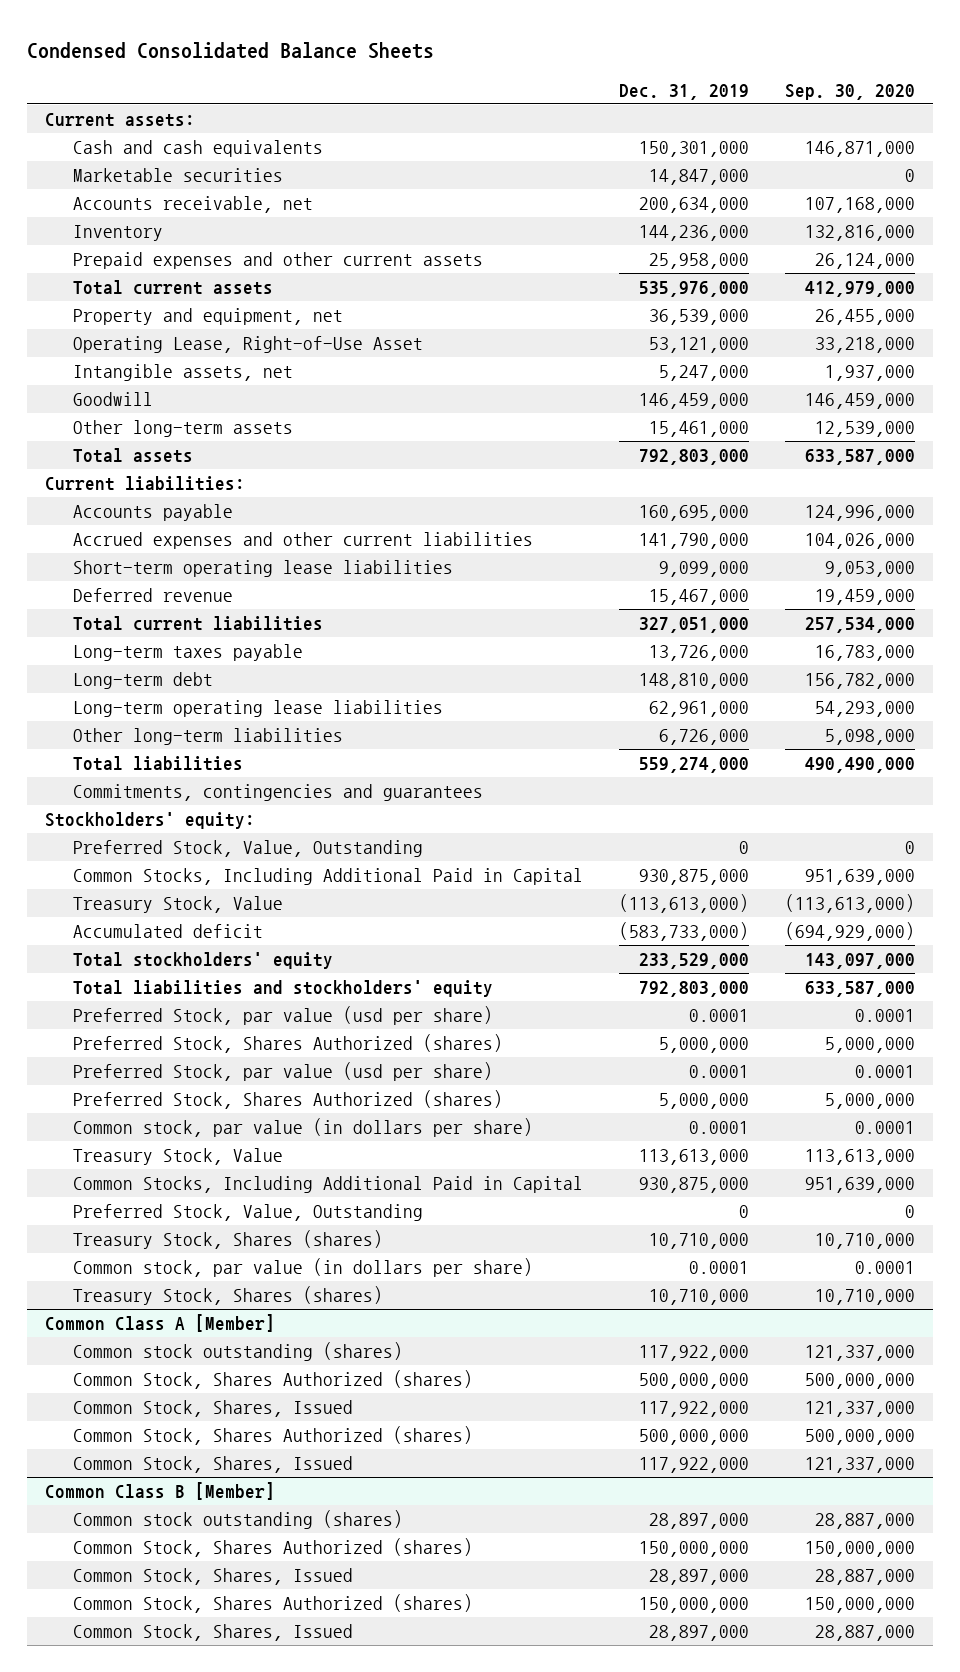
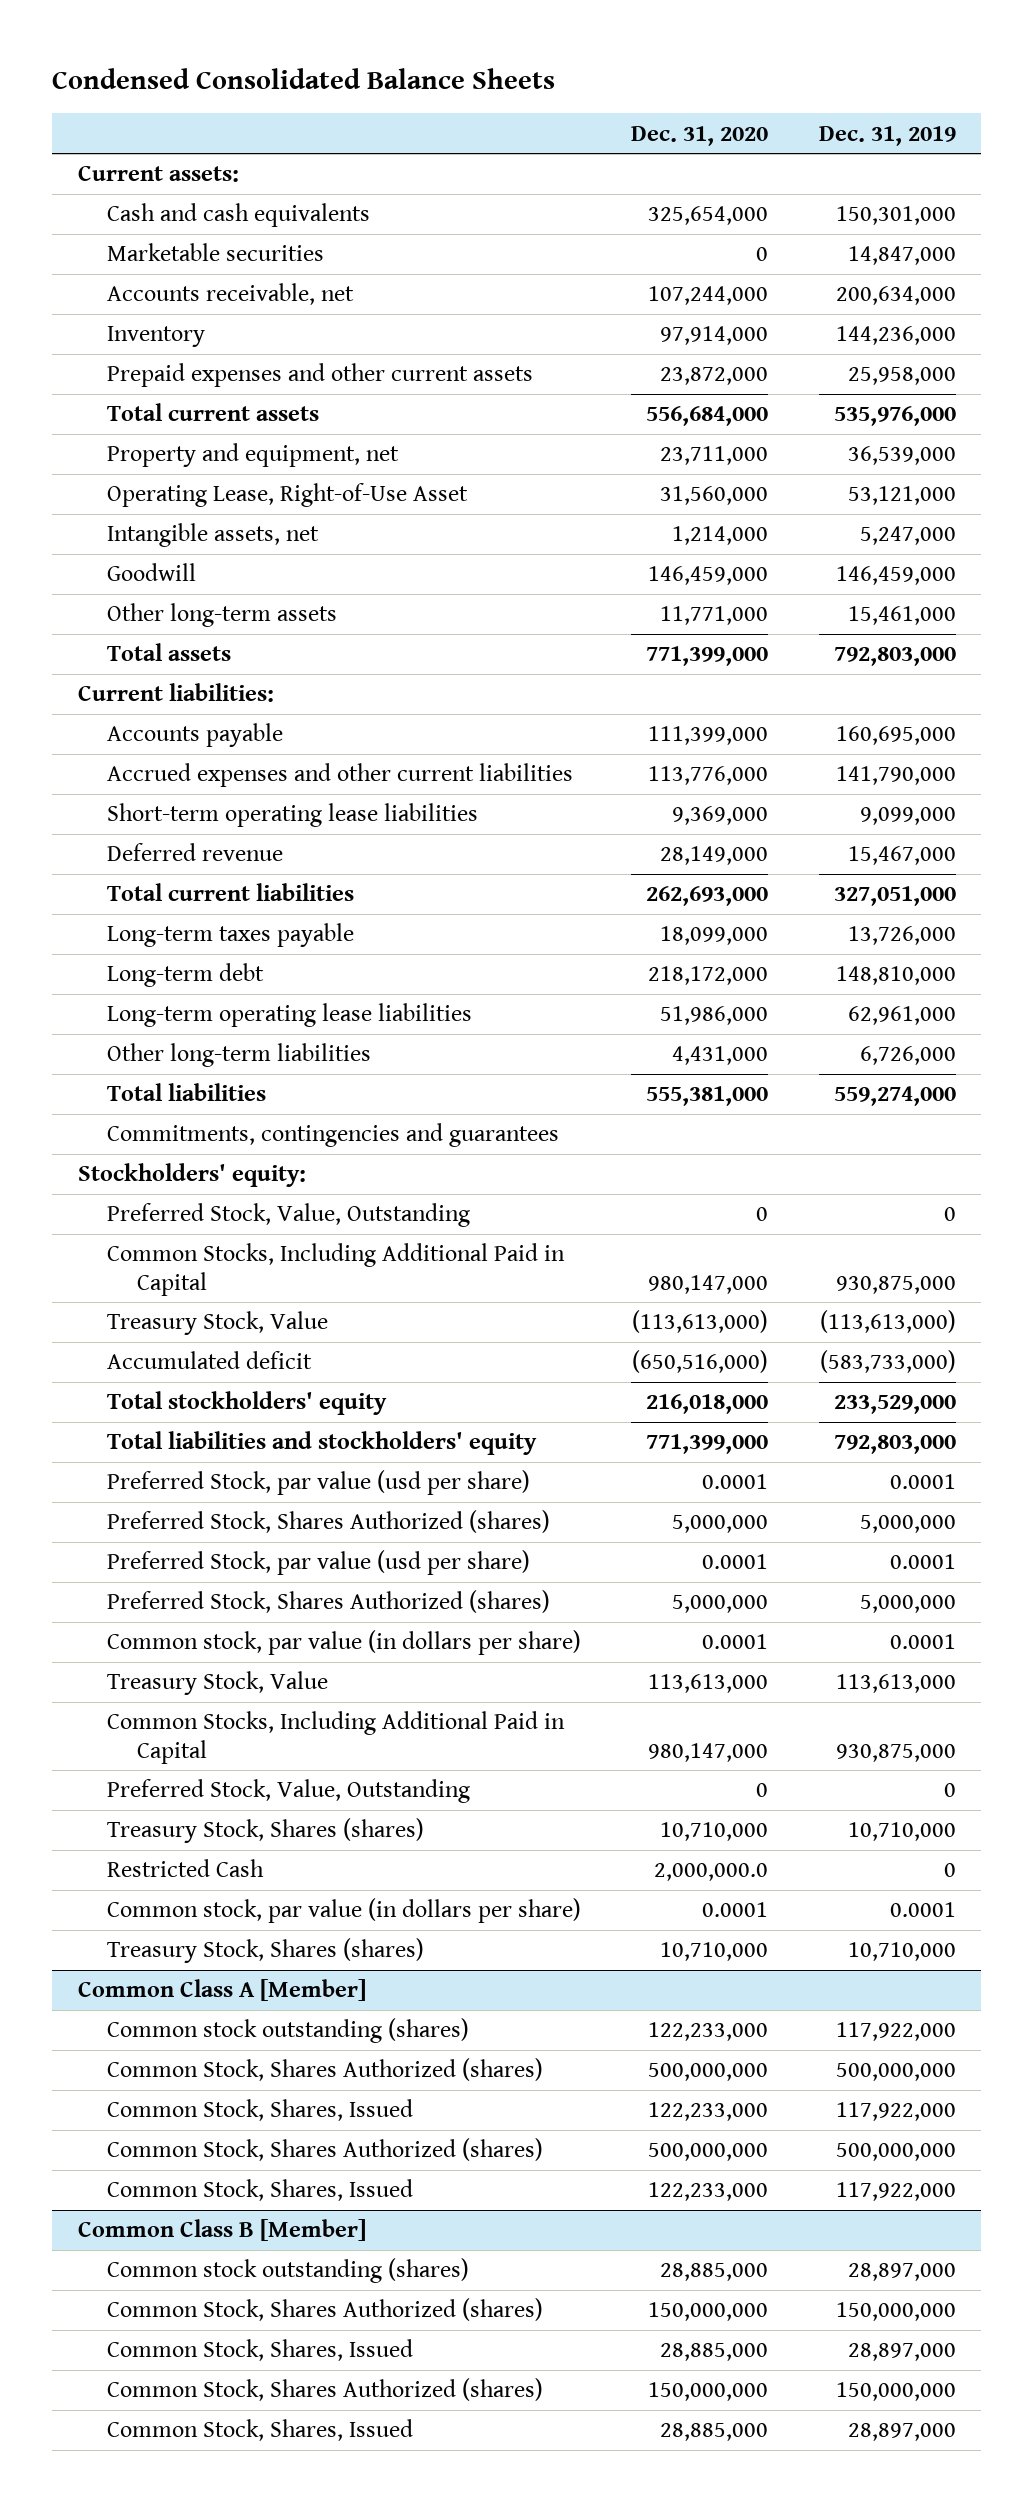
- | Dec. 31, 2019 | Sep. 30, 2020
+ | Dec. 31, 2020 | Dec. 31, 2019
+ Restricted Cash | 2,000,000.0 | 0

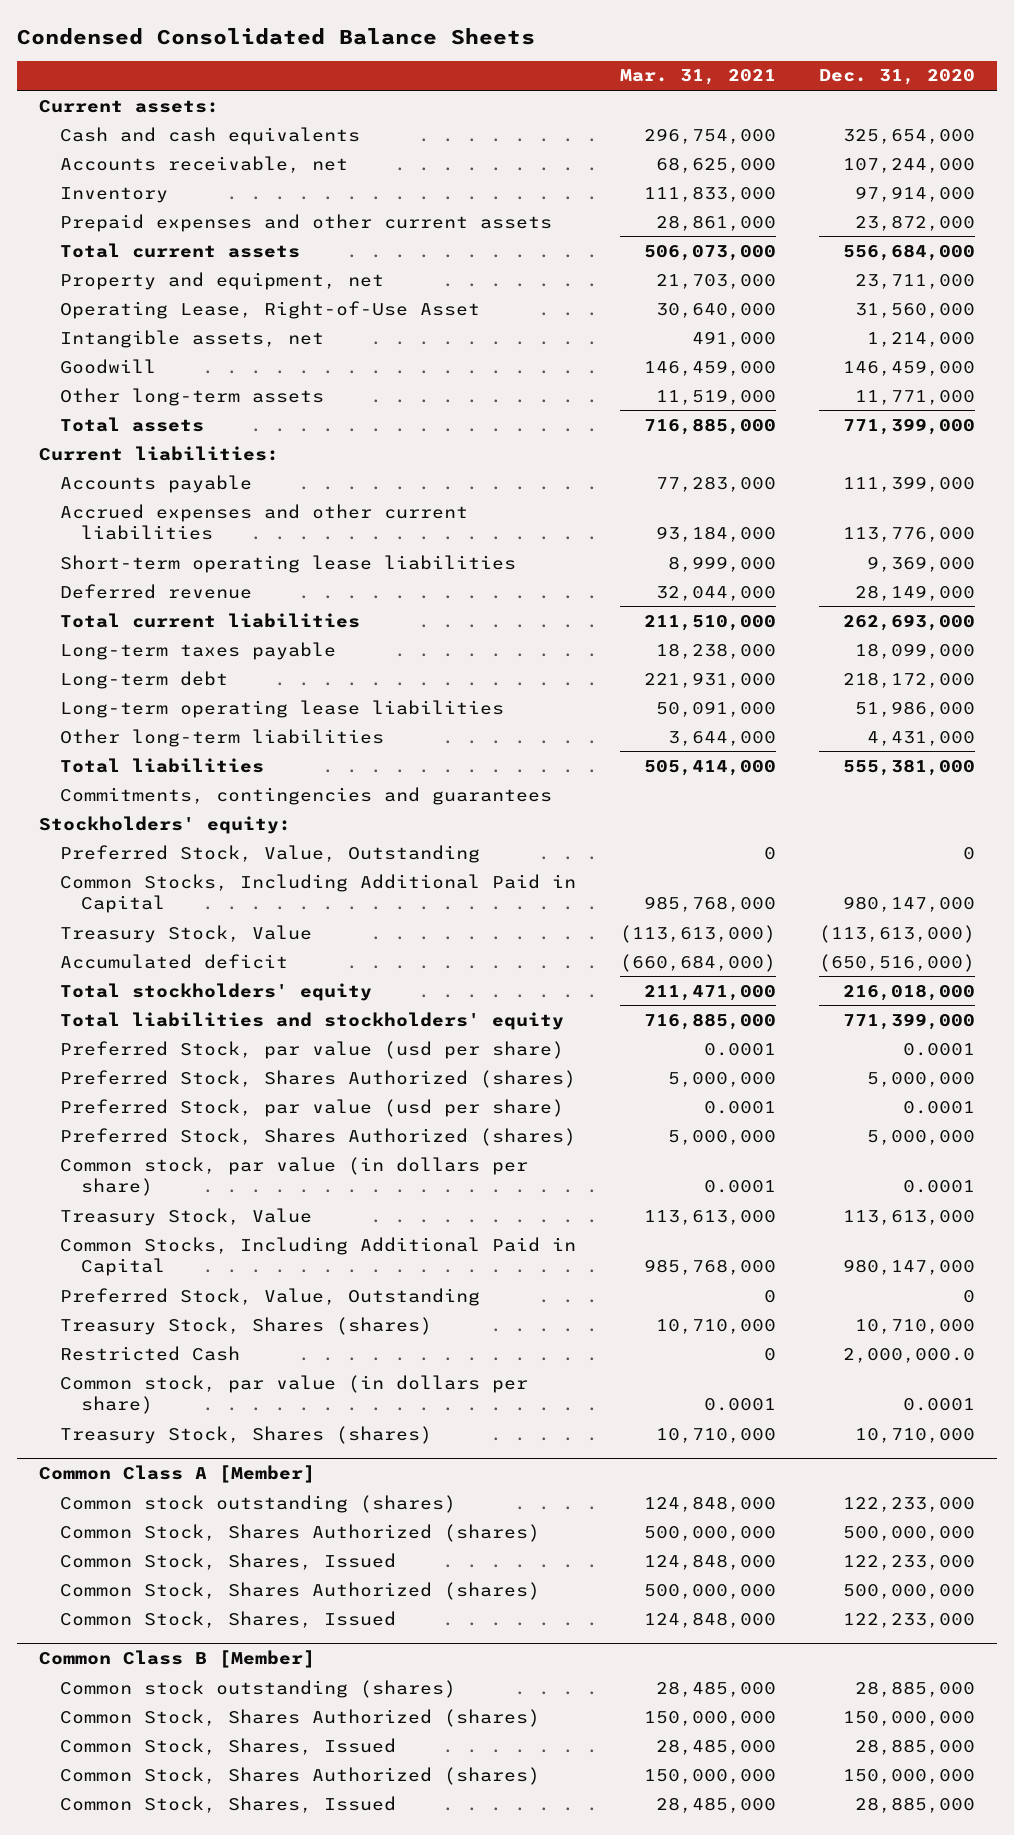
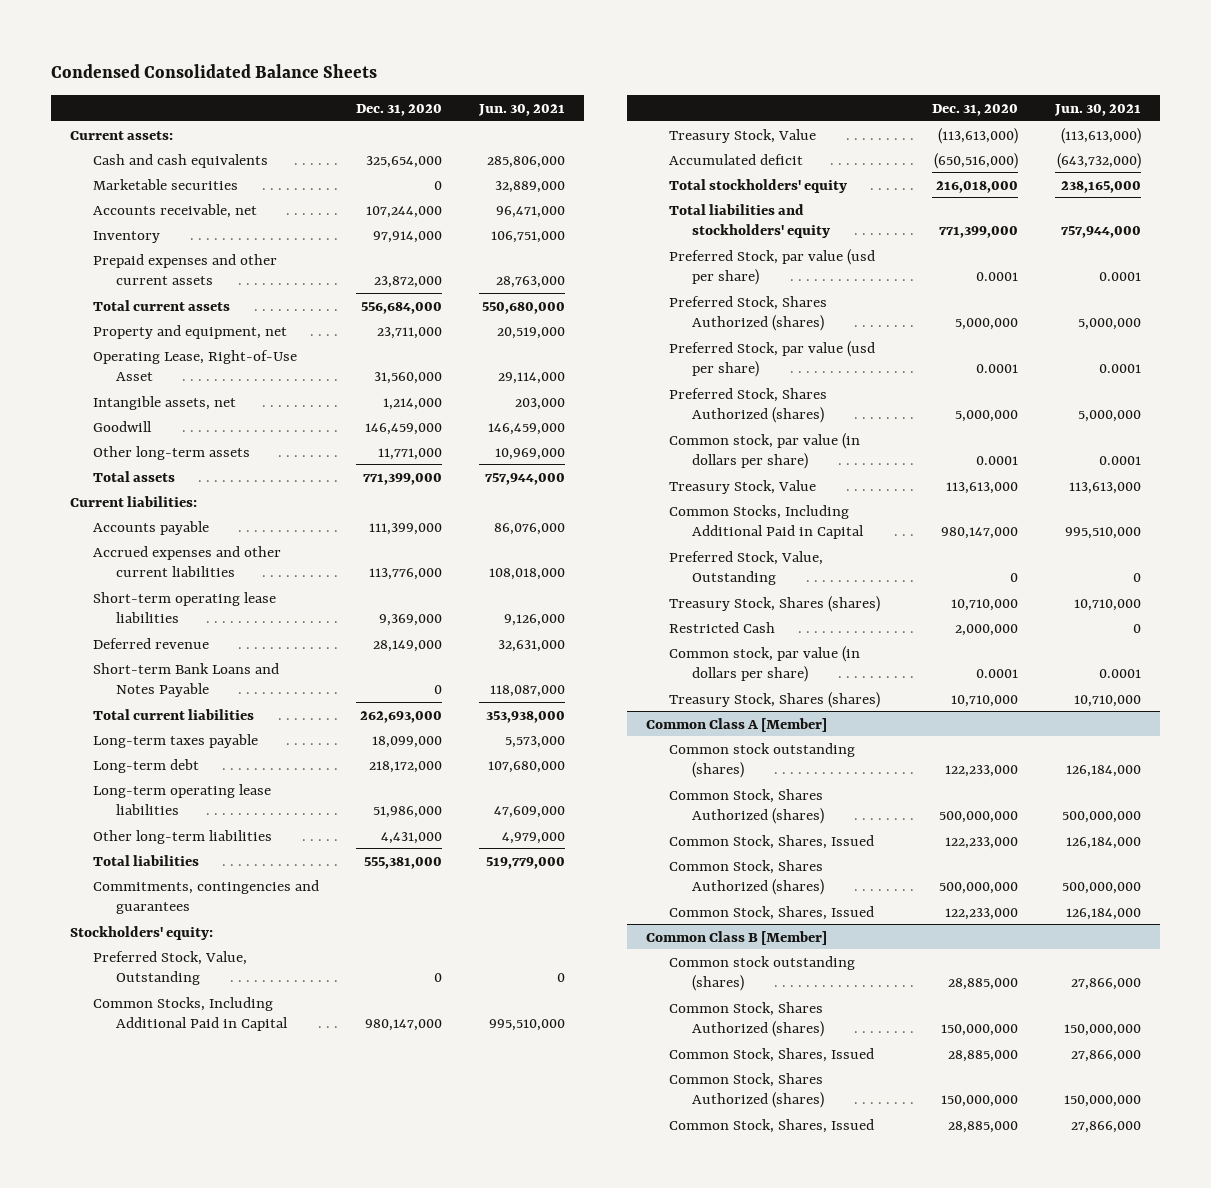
- | Mar. 31, 2021 | Dec. 31, 2020
+ | Dec. 31, 2020 | Jun. 30, 2021
+ Marketable securities | 0 | 32,889,000
+ Short-term Bank Loans and Notes Payable | 0 | 118,087,000
- Restricted Cash | 0 | 2,000,000.0
+ Restricted Cash | 2,000,000 | 0

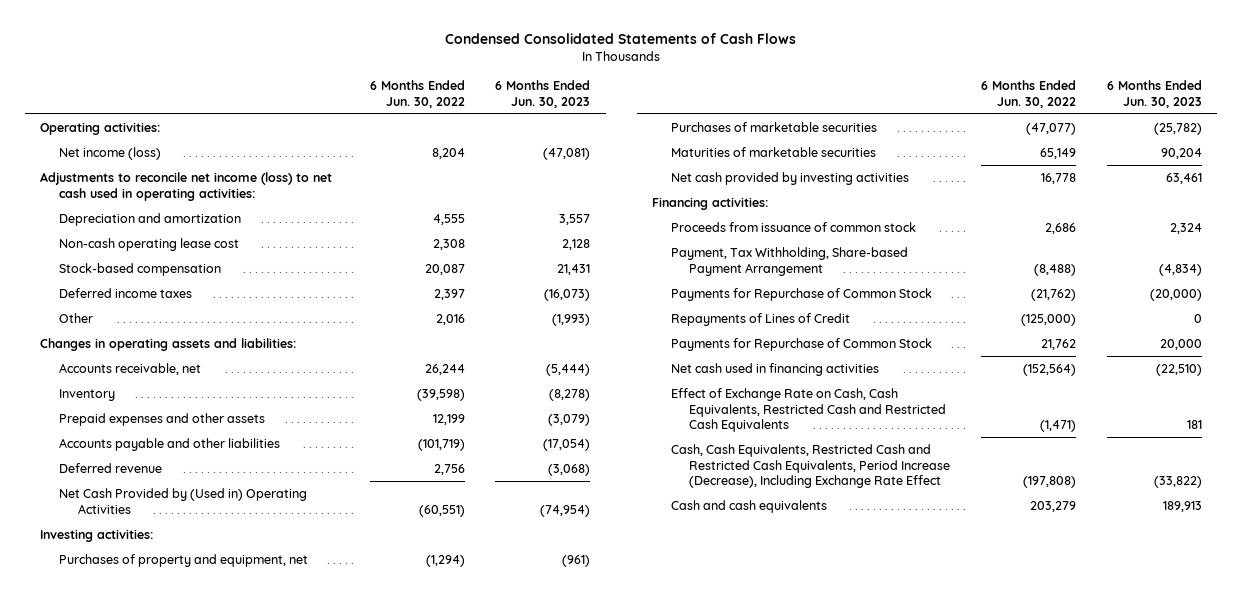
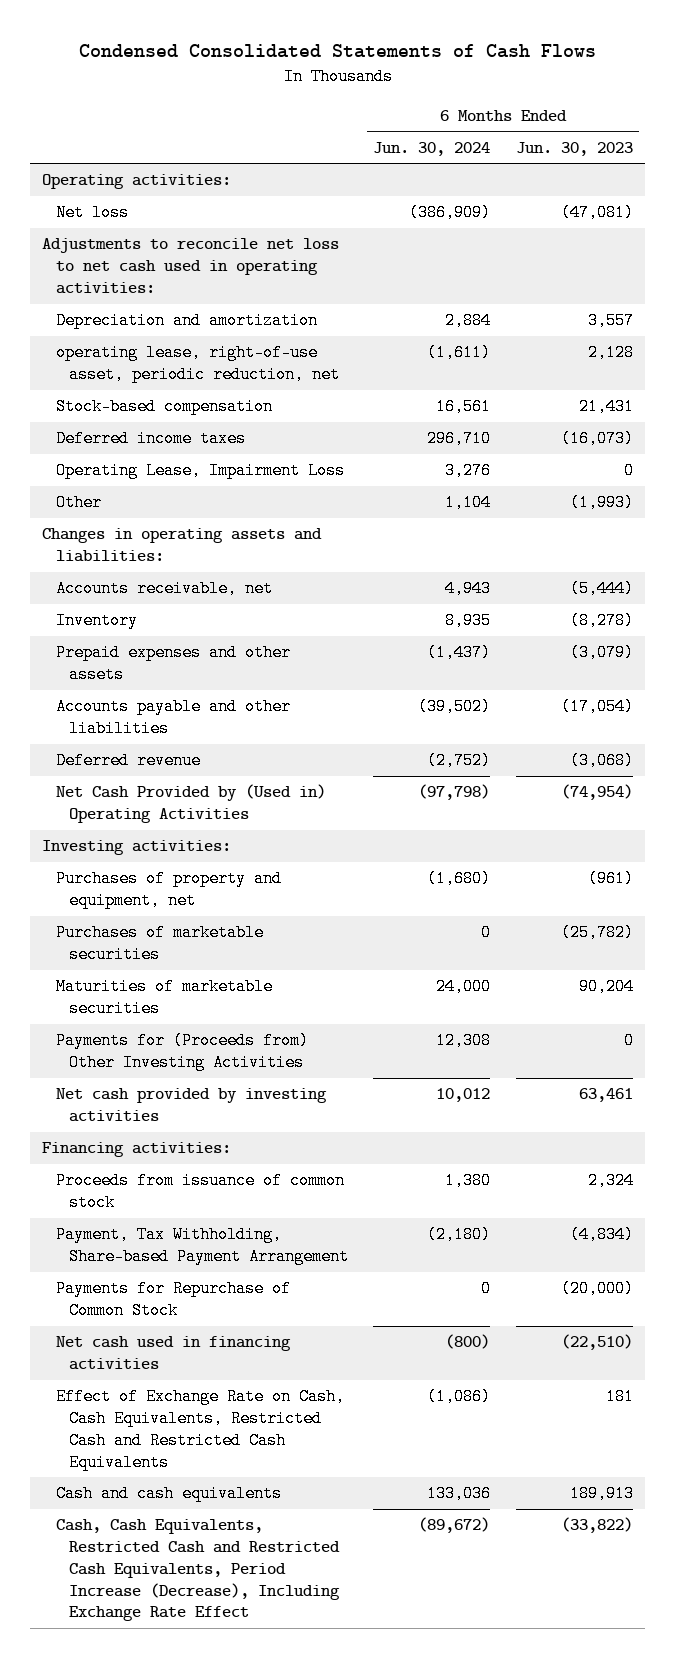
- | 6 Months Ended Jun. 30, 2022 | 6 Months Ended Jun. 30, 2023
+ | 6 Months Ended Jun. 30, 2024 | 6 Months Ended Jun. 30, 2023
- Net income (loss) | 8,204 | (47,081)
- Adjustments to reconcile net income (loss) to net cash used in operating activities:
+ Net loss | (386,909) | (47,081)
+ Adjustments to reconcile net loss to net cash used in operating activities:
- Non-cash operating lease cost | 2,308 | 2,128
+ operating lease, right-of-use asset, periodic reduction, net | (1,611) | 2,128
+ Operating Lease, Impairment Loss | 3,276 | 0
+ Payments for (Proceeds from) Other Investing Activities | 12,308 | 0
- Repayments of Lines of Credit | (125,000) | 0
- Payments for Repurchase of Common Stock | 21,762 | 20,000
moved down: Cash, Cash Equivalents, Restricted Cash and Restricted Cash Equivalents, Period Increase (Decrease), Including Exchange Rate Effect | (89,672) | (33,822)

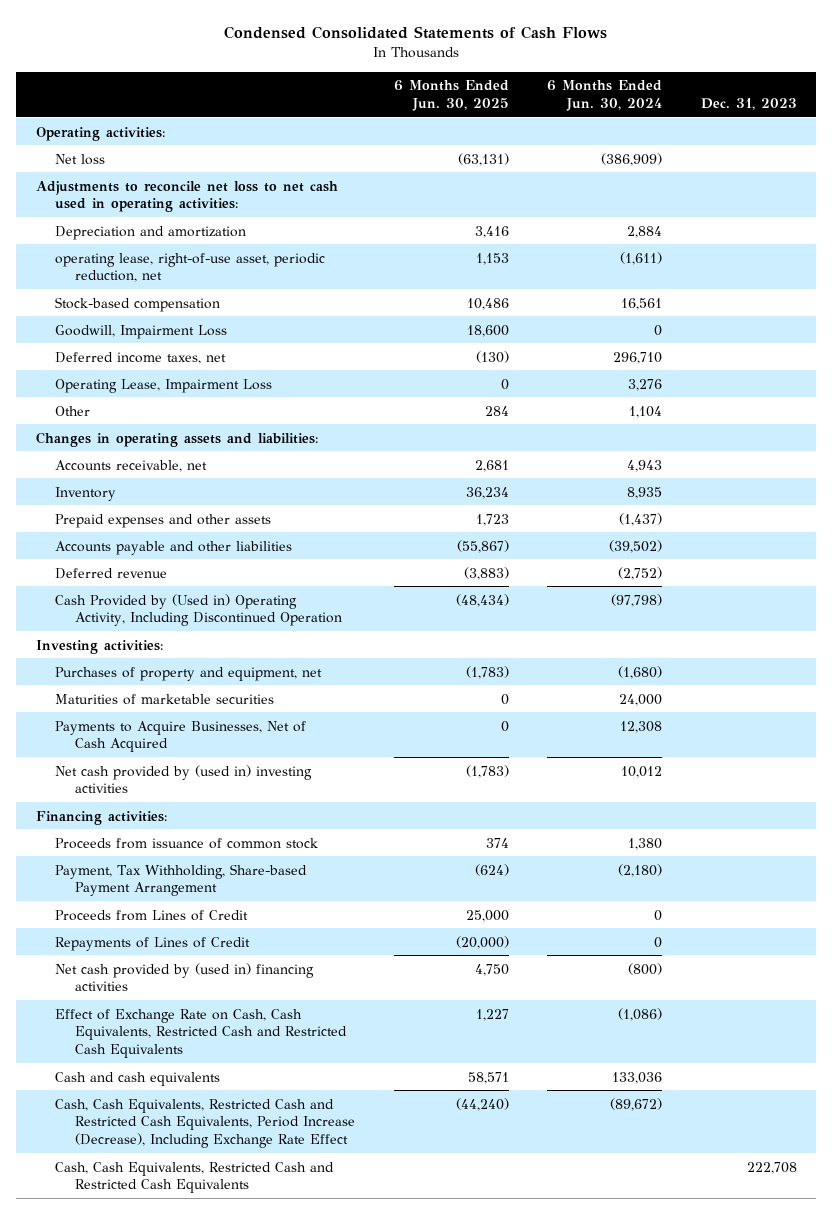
- | 6 Months Ended Jun. 30, 2024 | 6 Months Ended Jun. 30, 2023
+ | 6 Months Ended Jun. 30, 2025 | 6 Months Ended Jun. 30, 2024 | Dec. 31, 2023
- Deferred income taxes | 296,710 | (16,073)
+ Goodwill, Impairment Loss | 18,600 | 0 |
+ Deferred income taxes, net | (130) | 296,710 |
- Net Cash Provided by (Used in) Operating Activities | (97,798) | (74,954)
+ Cash Provided by (Used in) Operating Activity, Including Discontinued Operation | (48,434) | (97,798) |
- Purchases of marketable securities | 0 | (25,782)
- Payments for (Proceeds from) Other Investing Activities | 12,308 | 0
- Net cash provided by investing activities | 10,012 | 63,461
+ Payments to Acquire Businesses, Net of Cash Acquired | 0 | 12,308 |
+ Net cash provided by (used in) investing activities | (1,783) | 10,012 |
- Payments for Repurchase of Common Stock | 0 | (20,000)
- Net cash used in financing activities | (800) | (22,510)
+ Proceeds from Lines of Credit | 25,000 | 0 |
+ Repayments of Lines of Credit | (20,000) | 0 |
+ Net cash provided by (used in) financing activities | 4,750 | (800) |
+ Cash, Cash Equivalents, Restricted Cash and Restricted Cash Equivalents | | | 222,708

